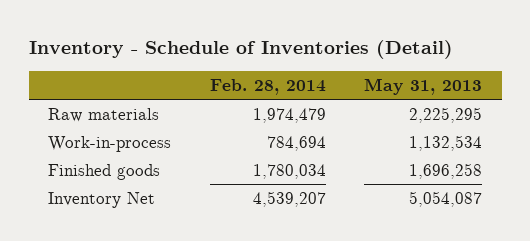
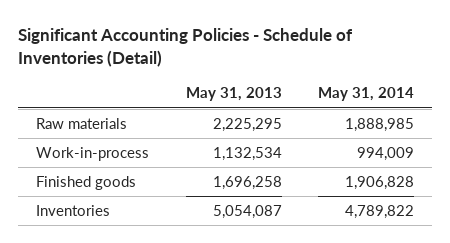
- Inventory - Schedule of Inventories (Detail)
+ Significant Accounting Policies - Schedule of Inventories (Detail)
- | Feb. 28, 2014 | May 31, 2013
+ | May 31, 2013 | May 31, 2014
- Inventory Net | 4,539,207 | 5,054,087
+ Inventories | 5,054,087 | 4,789,822

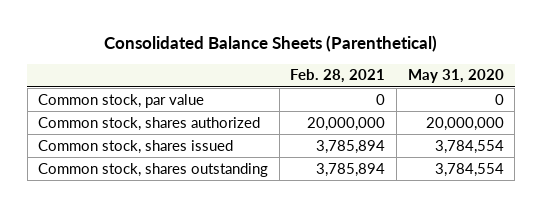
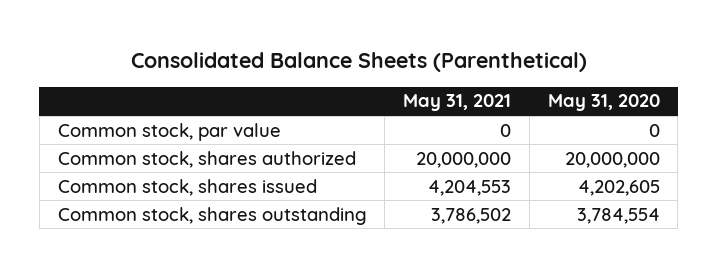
- | Feb. 28, 2021 | May 31, 2020
+ | May 31, 2021 | May 31, 2020
- Common stock, shares issued | 3,785,894 | 3,784,554
+ Common stock, shares issued | 4,204,553 | 4,202,605

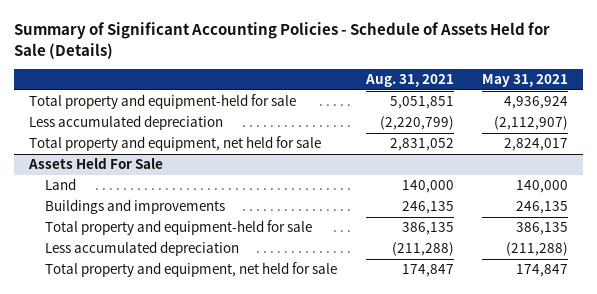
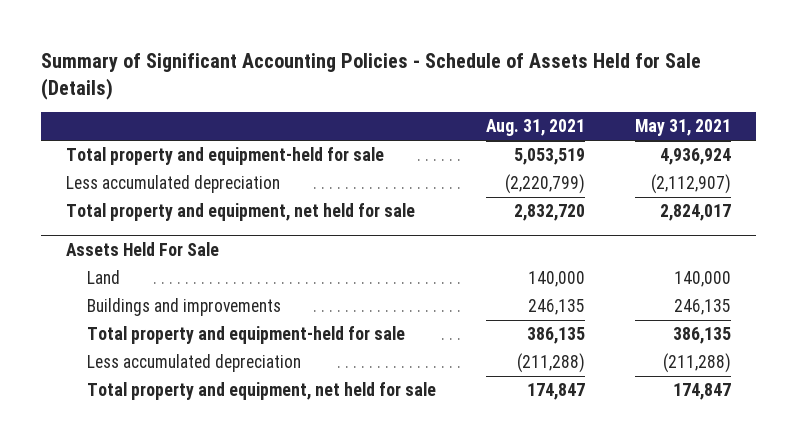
- Total property and equipment-held for sale | 5,051,851 | 4,936,924
+ Total property and equipment-held for sale | 5,053,519 | 4,936,924
- Total property and equipment, net held for sale | 2,831,052 | 2,824,017
+ Total property and equipment, net held for sale | 2,832,720 | 2,824,017

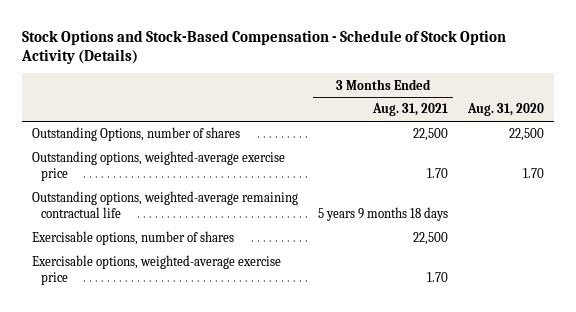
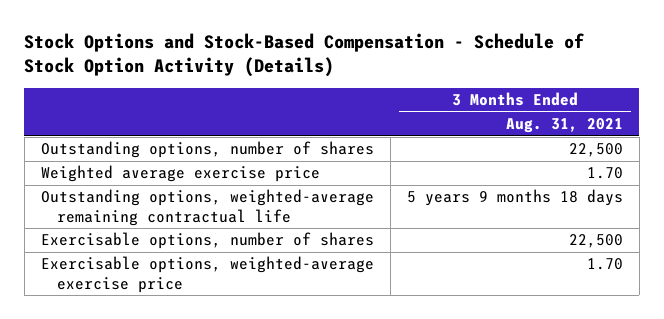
- | 3 Months Ended Aug. 31, 2021 | Aug. 31, 2020
+ | 3 Months Ended Aug. 31, 2021
- Outstanding Options, number of shares | 22,500 | 22,500
- Outstanding options, weighted-average exercise price | 1.70 | 1.70
+ Outstanding options, number of shares | 22,500
+ Weighted average exercise price | 1.70

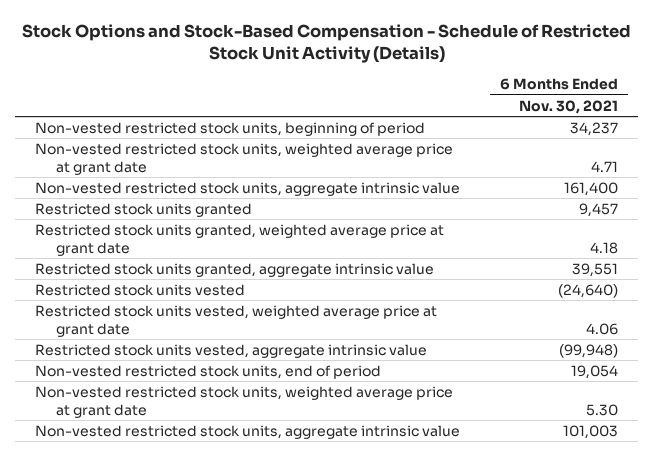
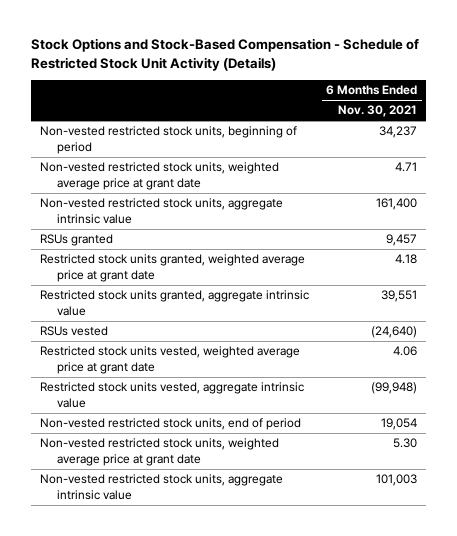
- Restricted stock units granted | 9,457
+ RSUs granted | 9,457
- Restricted stock units vested | (24,640)
+ RSUs vested | (24,640)

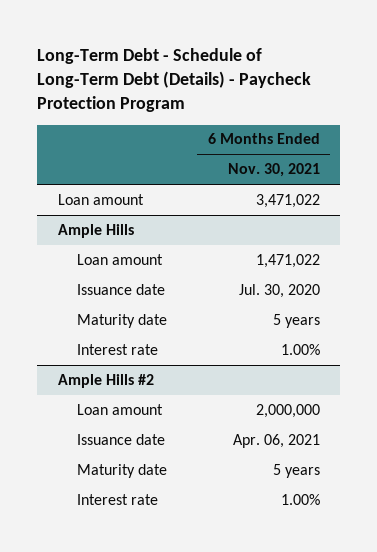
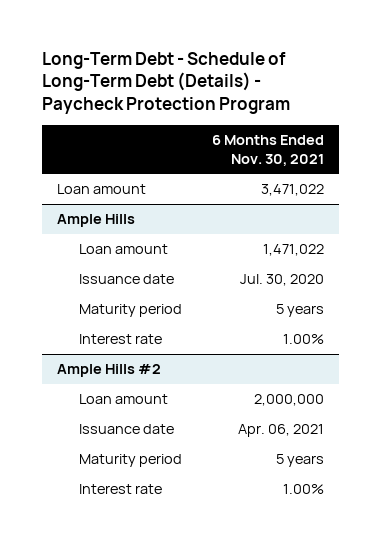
@ Ample Hills
- Maturity date | 5 years
+ Maturity period | 5 years
@ Ample Hills #2
- Maturity date | 5 years
+ Maturity period | 5 years

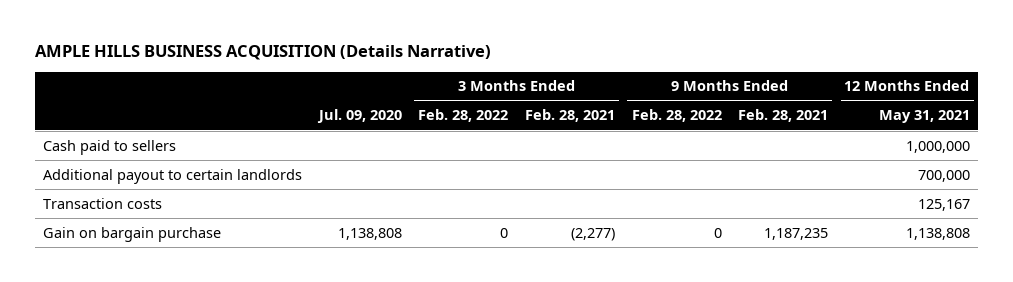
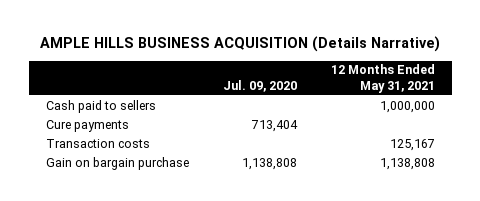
- | Jul. 09, 2020 | 3 Months Ended Feb. 28, 2022 | 3 Months Ended Feb. 28, 2021 | 9 Months Ended Feb. 28, 2022 | 9 Months Ended Feb. 28, 2021 | 12 Months Ended May 31, 2021
+ | Jul. 09, 2020 | 12 Months Ended May 31, 2021
- Additional payout to certain landlords | | | | | | 700,000
+ Cure payments | 713,404 |

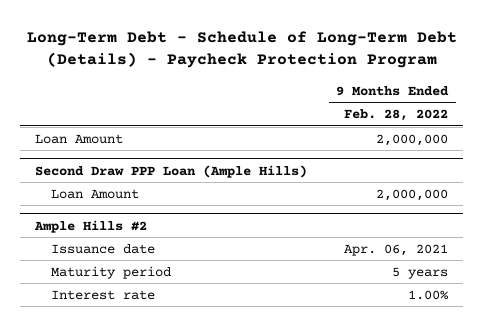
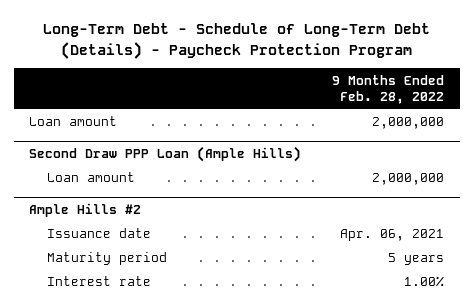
- Loan Amount | 2,000,000
+ Loan amount | 2,000,000
@ Second Draw PPP Loan (Ample Hills)
- Loan Amount | 2,000,000
+ Loan amount | 2,000,000

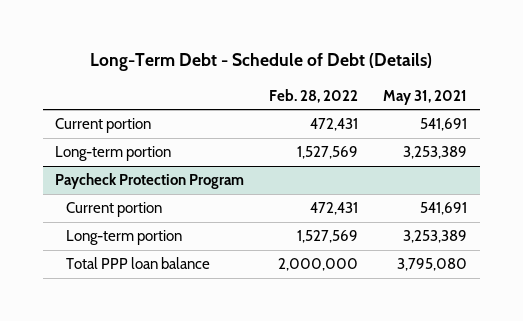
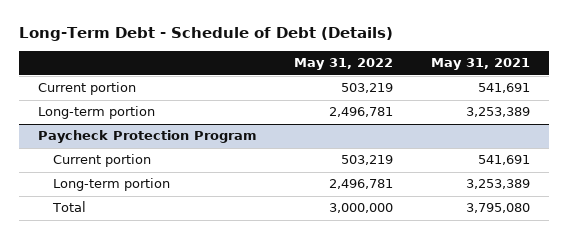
- | Feb. 28, 2022 | May 31, 2021
+ | May 31, 2022 | May 31, 2021
@ Paycheck Protection Program
- Total PPP loan balance | 2,000,000 | 3,795,080
+ Total | 3,000,000 | 3,795,080

